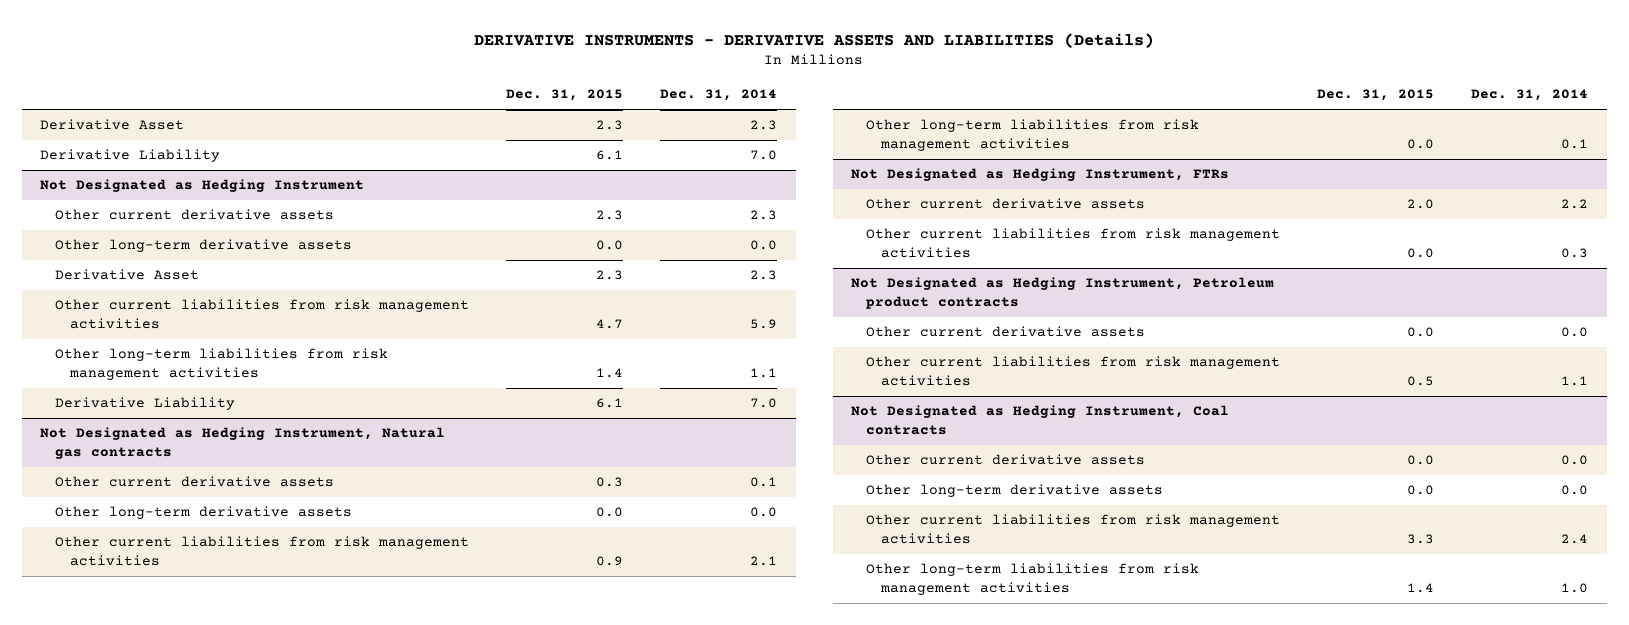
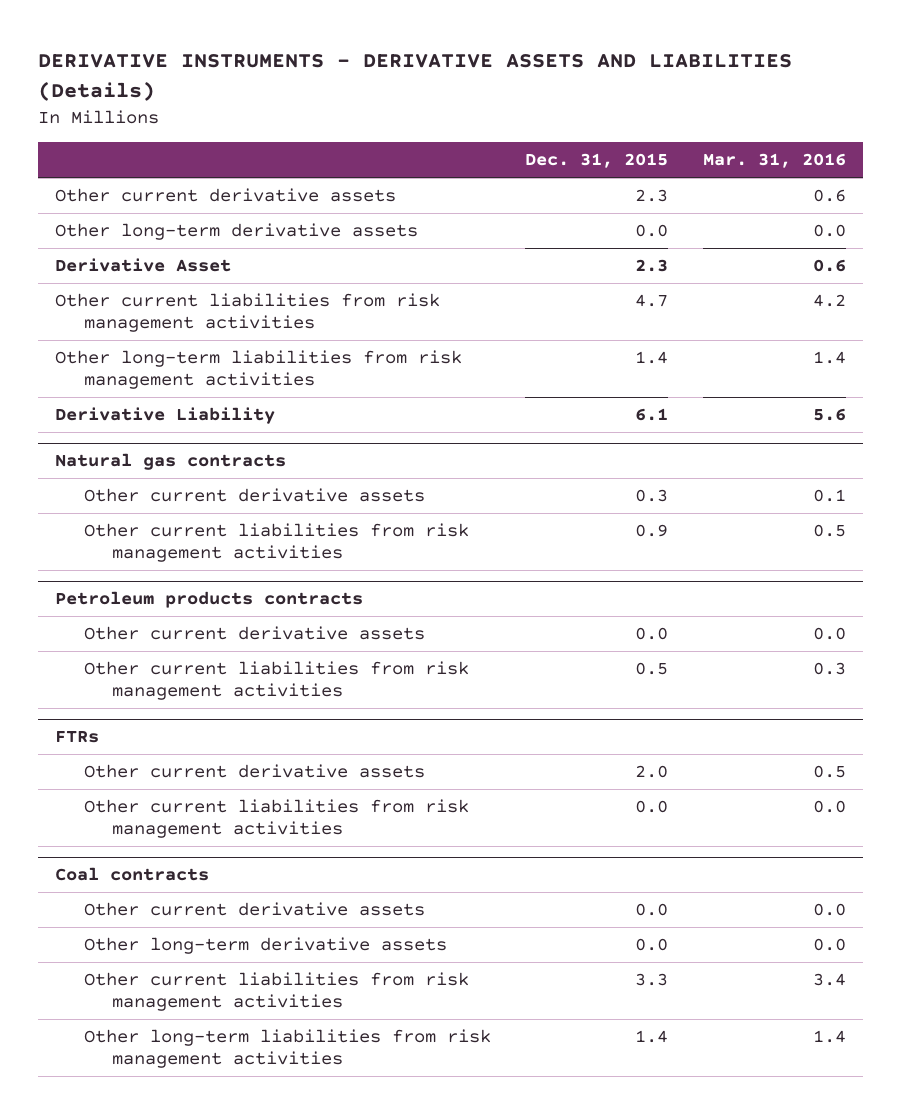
- | Dec. 31, 2015 | Dec. 31, 2014
+ | Dec. 31, 2015 | Mar. 31, 2016
- Derivative Asset | 2.3 | 2.3
- Derivative Liability | 6.1 | 7.0
- Not Designated as Hedging Instrument
- Not Designated as Hedging Instrument, Natural gas contracts
+ Natural gas contracts
- Other long-term derivative assets | 0.0 | 0.0
- Other long-term liabilities from risk management activities | 0.0 | 0.1
- Not Designated as Hedging Instrument, FTRs
- Other current derivative assets | 2.0 | 2.2
- Other current liabilities from risk management activities | 0.0 | 0.3
- Not Designated as Hedging Instrument, Petroleum product contracts
+ Petroleum products contracts
- Not Designated as Hedging Instrument, Coal contracts
+ FTRs
+ Other current derivative assets | 2.0 | 0.5
+ Other current liabilities from risk management activities | 0.0 | 0.0
+ Coal contracts

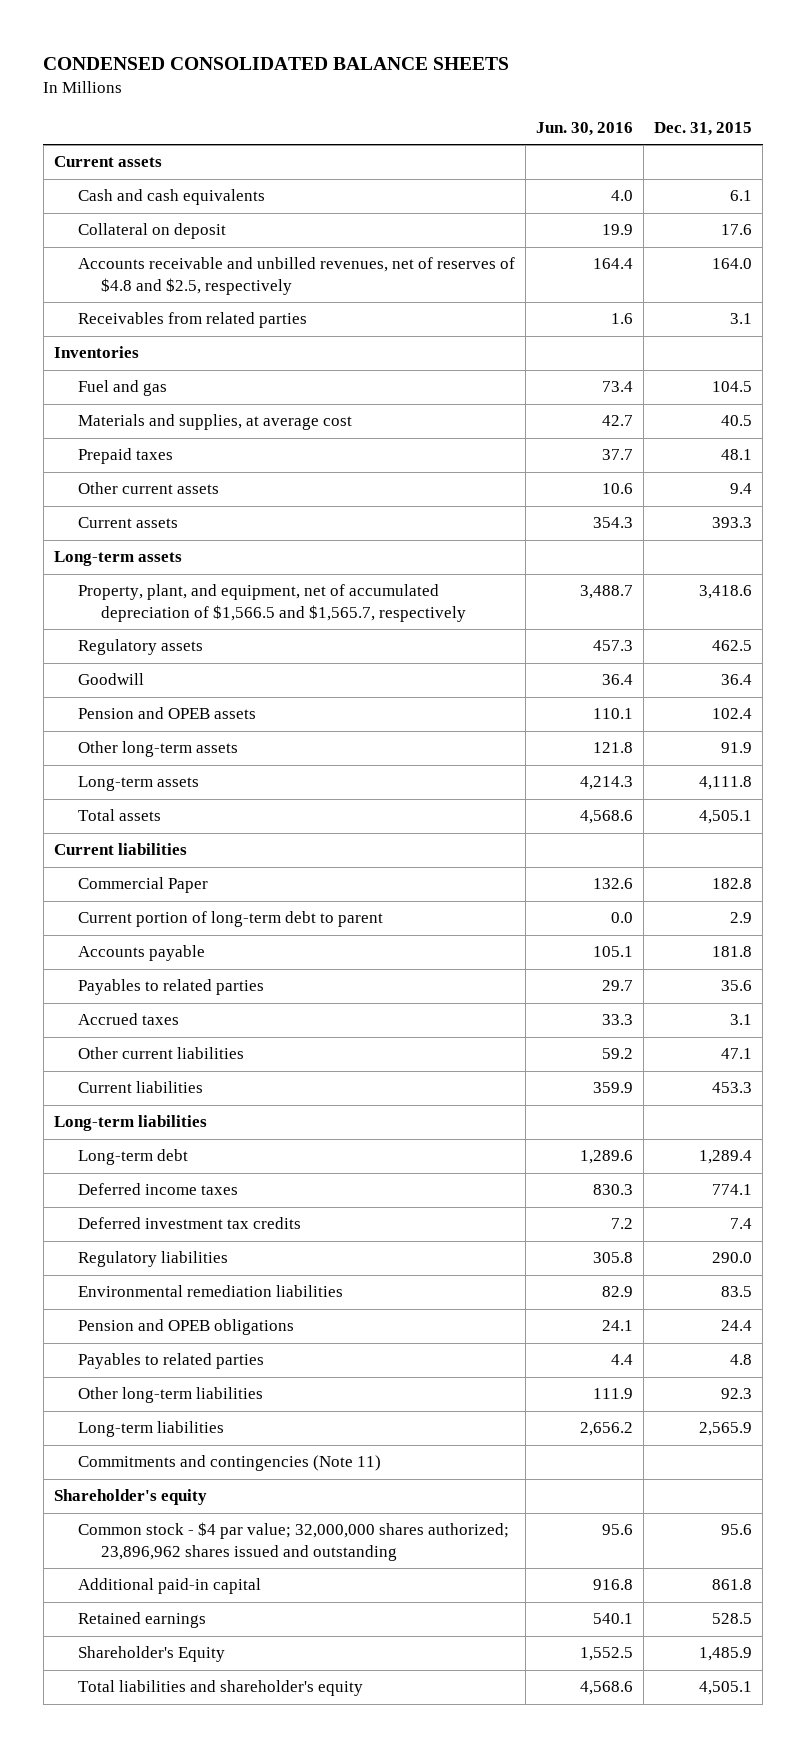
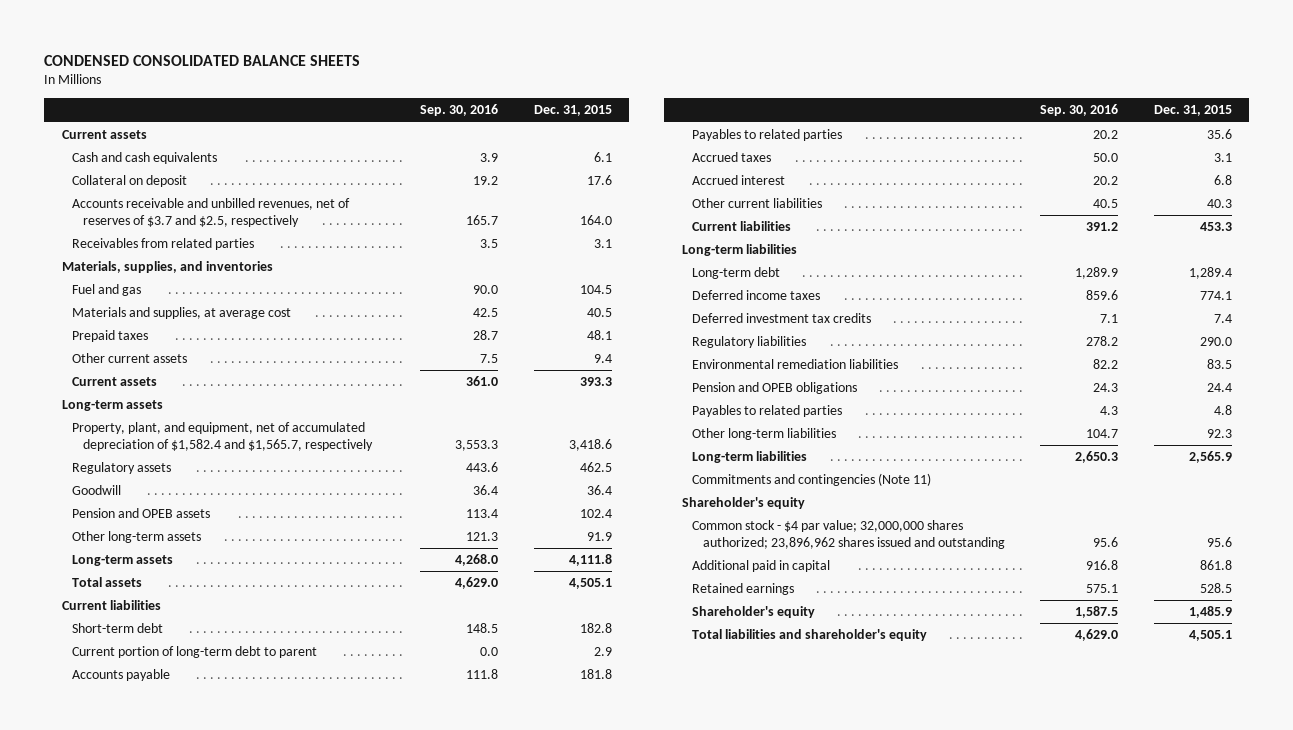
- | Jun. 30, 2016 | Dec. 31, 2015
+ | Sep. 30, 2016 | Dec. 31, 2015
- Accounts receivable and unbilled revenues, net of reserves of $4.8 and $2.5, respectively | 164.4 | 164.0
+ Accounts receivable and unbilled revenues, net of reserves of $3.7 and $2.5, respectively | 165.7 | 164.0
- Inventories
+ Materials, supplies, and inventories
- Property, plant, and equipment, net of accumulated depreciation of $1,566.5 and $1,565.7, respectively | 3,488.7 | 3,418.6
+ Property, plant, and equipment, net of accumulated depreciation of $1,582.4 and $1,565.7, respectively | 3,553.3 | 3,418.6
- Commercial Paper | 132.6 | 182.8
+ Short-term debt | 148.5 | 182.8
- Other current liabilities | 59.2 | 47.1
+ Accrued interest | 20.2 | 6.8
+ Other current liabilities | 40.5 | 40.3
- Additional paid-in capital | 916.8 | 861.8
+ Additional paid in capital | 916.8 | 861.8
- Shareholder's Equity | 1,552.5 | 1,485.9
+ Shareholder's equity | 1,587.5 | 1,485.9

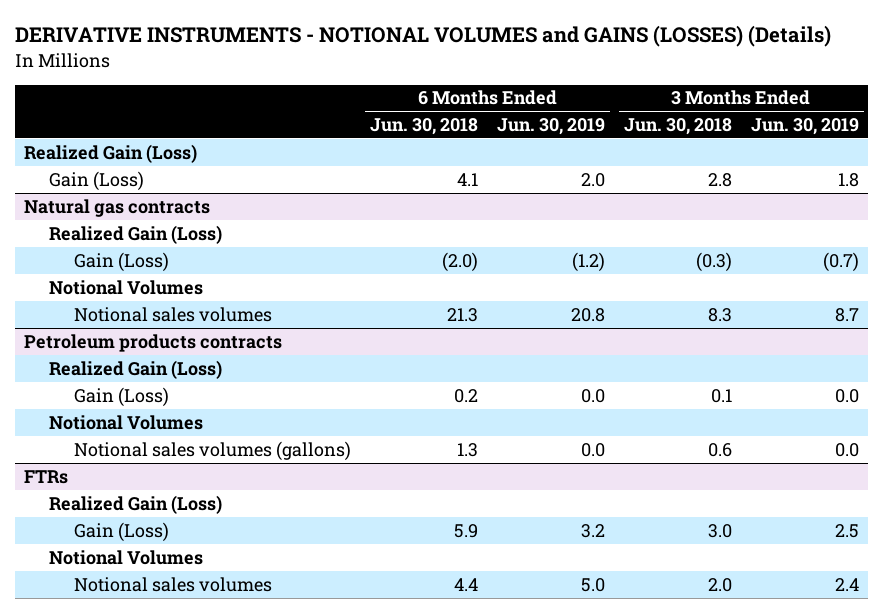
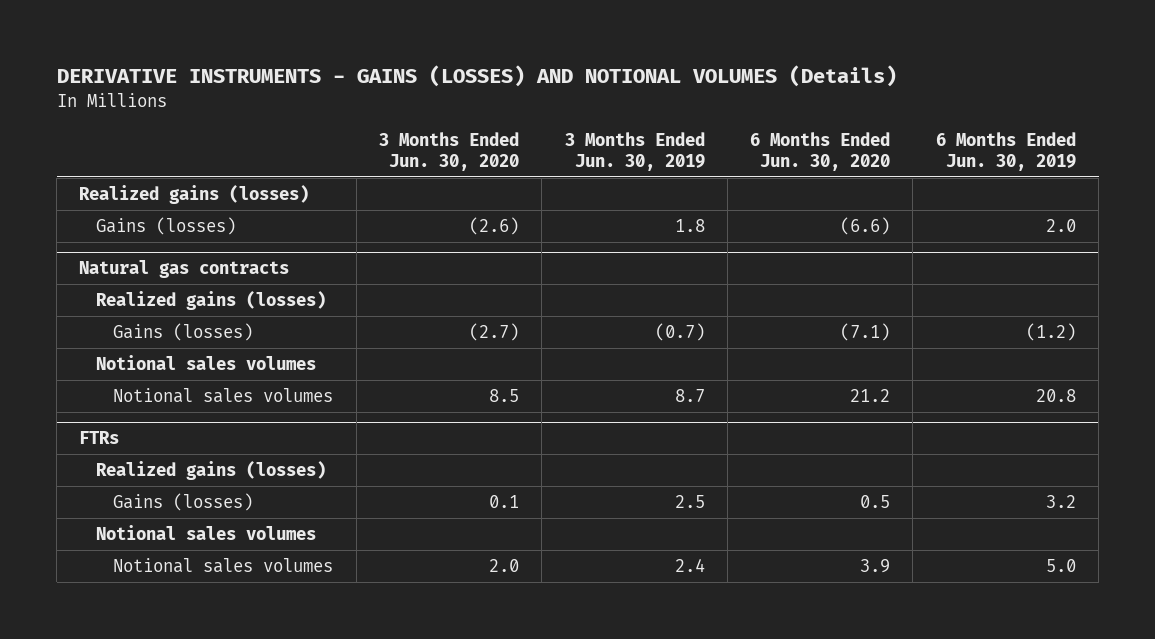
- DERIVATIVE INSTRUMENTS - NOTIONAL VOLUMES and GAINS (LOSSES) (Details)
+ DERIVATIVE INSTRUMENTS - GAINS (LOSSES) AND NOTIONAL VOLUMES (Details)
- | 6 Months Ended Jun. 30, 2018 | 6 Months Ended Jun. 30, 2019 | 3 Months Ended Jun. 30, 2018 | 3 Months Ended Jun. 30, 2019
+ | 3 Months Ended Jun. 30, 2020 | 3 Months Ended Jun. 30, 2019 | 6 Months Ended Jun. 30, 2020 | 6 Months Ended Jun. 30, 2019
- Realized Gain (Loss)
- Gain (Loss) | 4.1 | 2.0 | 2.8 | 1.8
+ Realized gains (losses)
+ Gains (losses) | (2.6) | 1.8 | (6.6) | 2.0
@ Natural gas contracts
- Realized Gain (Loss)
- Gain (Loss) | (2.0) | (1.2) | (0.3) | (0.7)
- Notional Volumes
+ Realized gains (losses)
+ Gains (losses) | (2.7) | (0.7) | (7.1) | (1.2)
+ Notional sales volumes
- Petroleum products contracts
- Realized Gain (Loss)
- Gain (Loss) | 0.2 | 0.0 | 0.1 | 0.0
- Notional Volumes
- Notional sales volumes (gallons) | 1.3 | 0.0 | 0.6 | 0.0
@ FTRs
- Realized Gain (Loss)
- Gain (Loss) | 5.9 | 3.2 | 3.0 | 2.5
- Notional Volumes
+ Realized gains (losses)
+ Gains (losses) | 0.1 | 2.5 | 0.5 | 3.2
+ Notional sales volumes

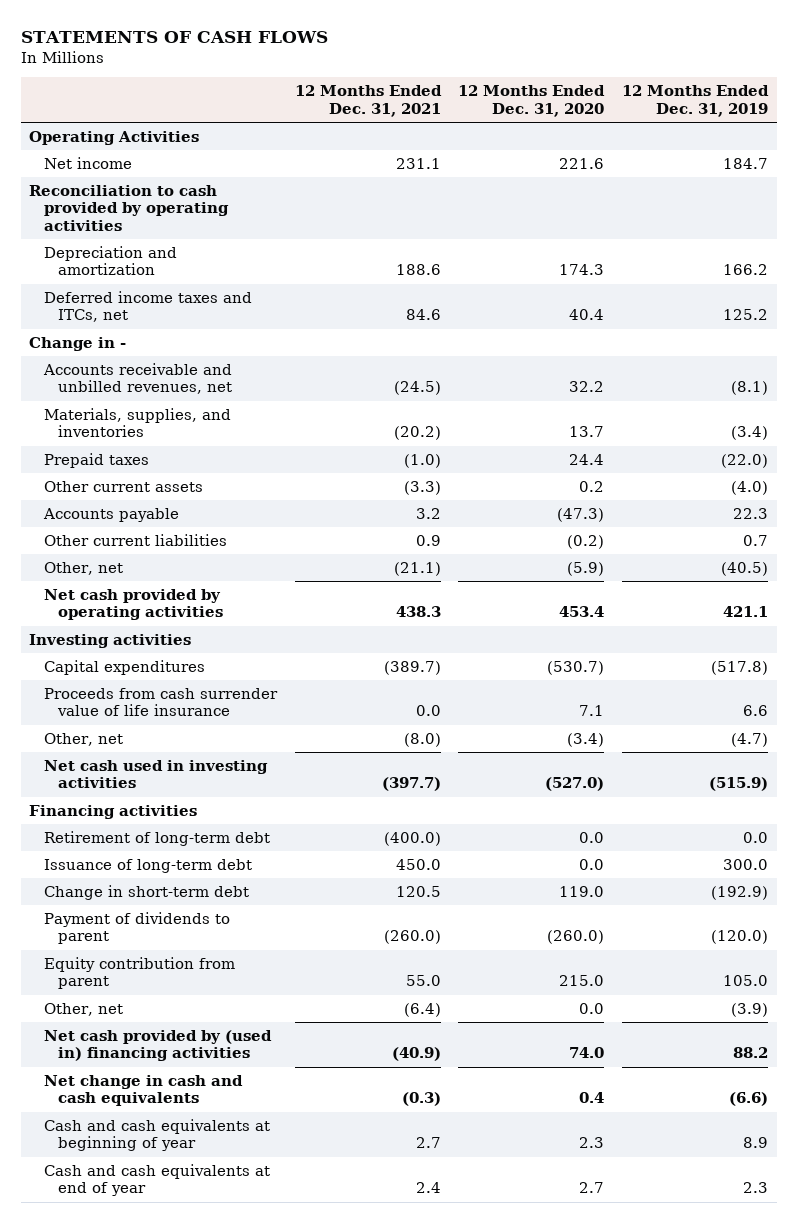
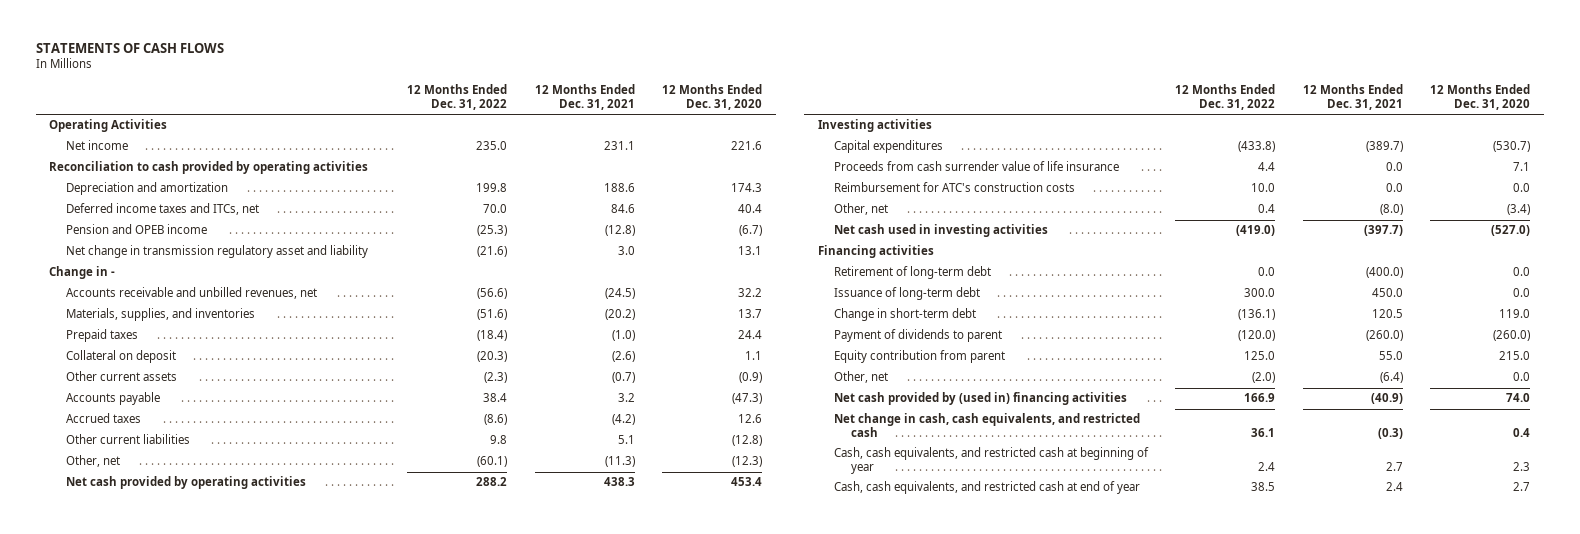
- | 12 Months Ended Dec. 31, 2021 | 12 Months Ended Dec. 31, 2020 | 12 Months Ended Dec. 31, 2019
+ | 12 Months Ended Dec. 31, 2022 | 12 Months Ended Dec. 31, 2021 | 12 Months Ended Dec. 31, 2020
+ Pension and OPEB income | (25.3) | (12.8) | (6.7)
+ Net change in transmission regulatory asset and liability | (21.6) | 3.0 | 13.1
- Other current assets | (3.3) | 0.2 | (4.0)
+ Collateral on deposit | (20.3) | (2.6) | 1.1
+ Other current assets | (2.3) | (0.7) | (0.9)
- Other current liabilities | 0.9 | (0.2) | 0.7
- Other, net | (21.1) | (5.9) | (40.5)
+ Accrued taxes | (8.6) | (4.2) | 12.6
+ Other current liabilities | 9.8 | 5.1 | (12.8)
+ Other, net | (60.1) | (11.3) | (12.3)
+ Reimbursement for ATC's construction costs | 10.0 | 0.0 | 0.0
- Net change in cash and cash equivalents | (0.3) | 0.4 | (6.6)
- Cash and cash equivalents at beginning of year | 2.7 | 2.3 | 8.9
- Cash and cash equivalents at end of year | 2.4 | 2.7 | 2.3
+ Net change in cash, cash equivalents, and restricted cash | 36.1 | (0.3) | 0.4
+ Cash, cash equivalents, and restricted cash at beginning of year | 2.4 | 2.7 | 2.3
+ Cash, cash equivalents, and restricted cash at end of year | 38.5 | 2.4 | 2.7

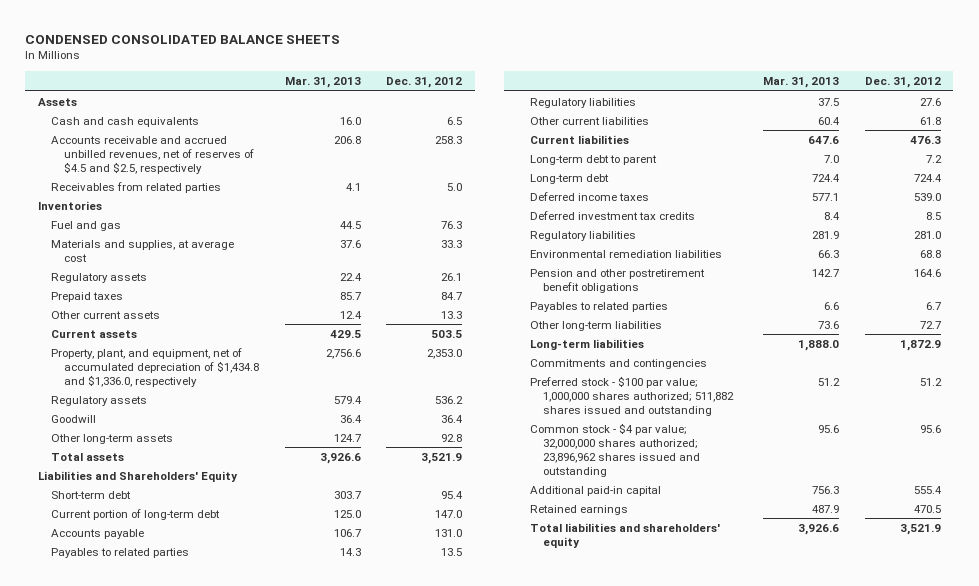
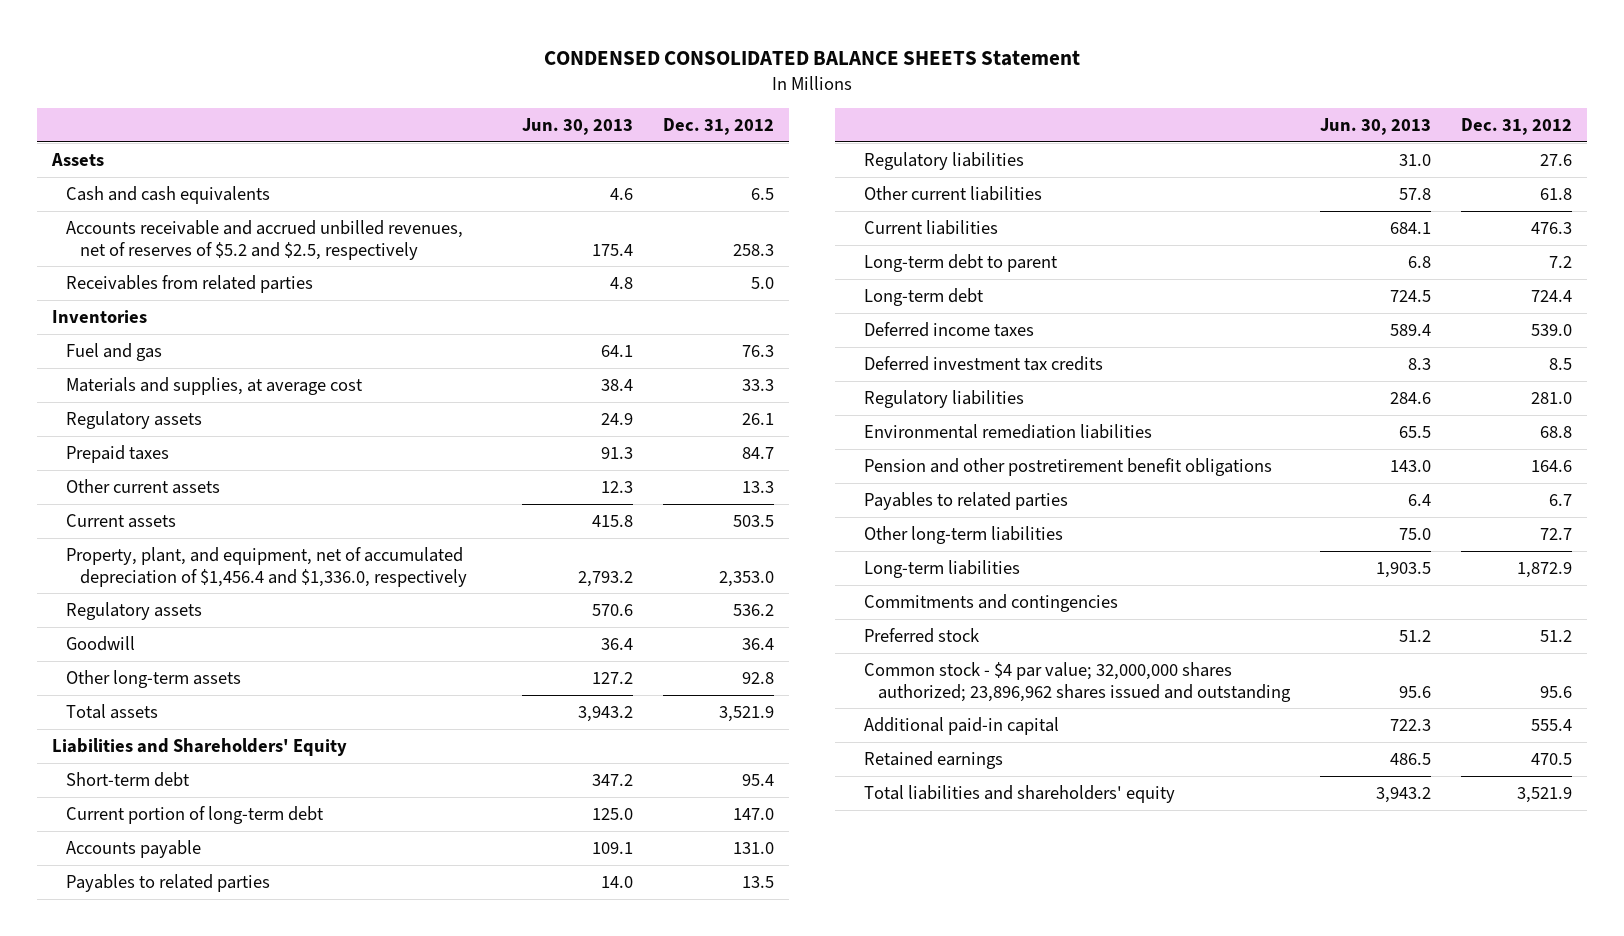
- CONDENSED CONSOLIDATED BALANCE SHEETS
+ CONDENSED CONSOLIDATED BALANCE SHEETS Statement
- | Mar. 31, 2013 | Dec. 31, 2012
+ | Jun. 30, 2013 | Dec. 31, 2012
- Accounts receivable and accrued unbilled revenues, net of reserves of $4.5 and $2.5, respectively | 206.8 | 258.3
+ Accounts receivable and accrued unbilled revenues, net of reserves of $5.2 and $2.5, respectively | 175.4 | 258.3
- Property, plant, and equipment, net of accumulated depreciation of $1,434.8 and $1,336.0, respectively | 2,756.6 | 2,353.0
+ Property, plant, and equipment, net of accumulated depreciation of $1,456.4 and $1,336.0, respectively | 2,793.2 | 2,353.0
- Preferred stock - $100 par value; 1,000,000 shares authorized; 511,882 shares issued and outstanding | 51.2 | 51.2
+ Preferred stock | 51.2 | 51.2

